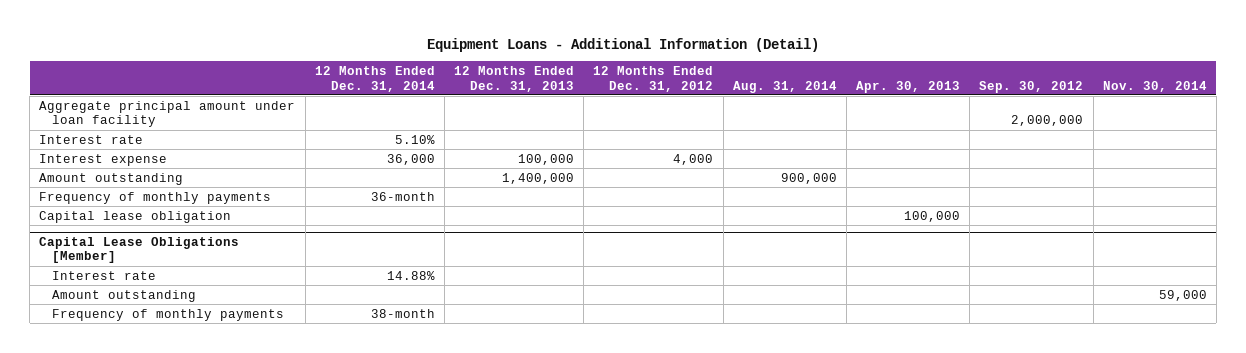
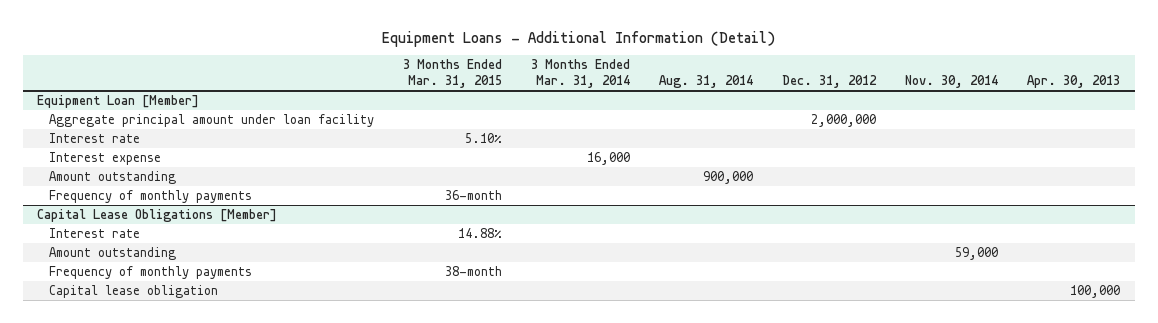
- | 12 Months Ended Dec. 31, 2014 | 12 Months Ended Dec. 31, 2013 | 12 Months Ended Dec. 31, 2012 | Aug. 31, 2014 | Apr. 30, 2013 | Sep. 30, 2012 | Nov. 30, 2014
+ | 3 Months Ended Mar. 31, 2015 | 3 Months Ended Mar. 31, 2014 | Aug. 31, 2014 | Dec. 31, 2012 | Nov. 30, 2014 | Apr. 30, 2013
+ Equipment Loan [Member]
- Capital lease obligation | | | | | 100,000 | |
@ Capital Lease Obligations [Member]
+ Capital lease obligation | | | | | | 100,000

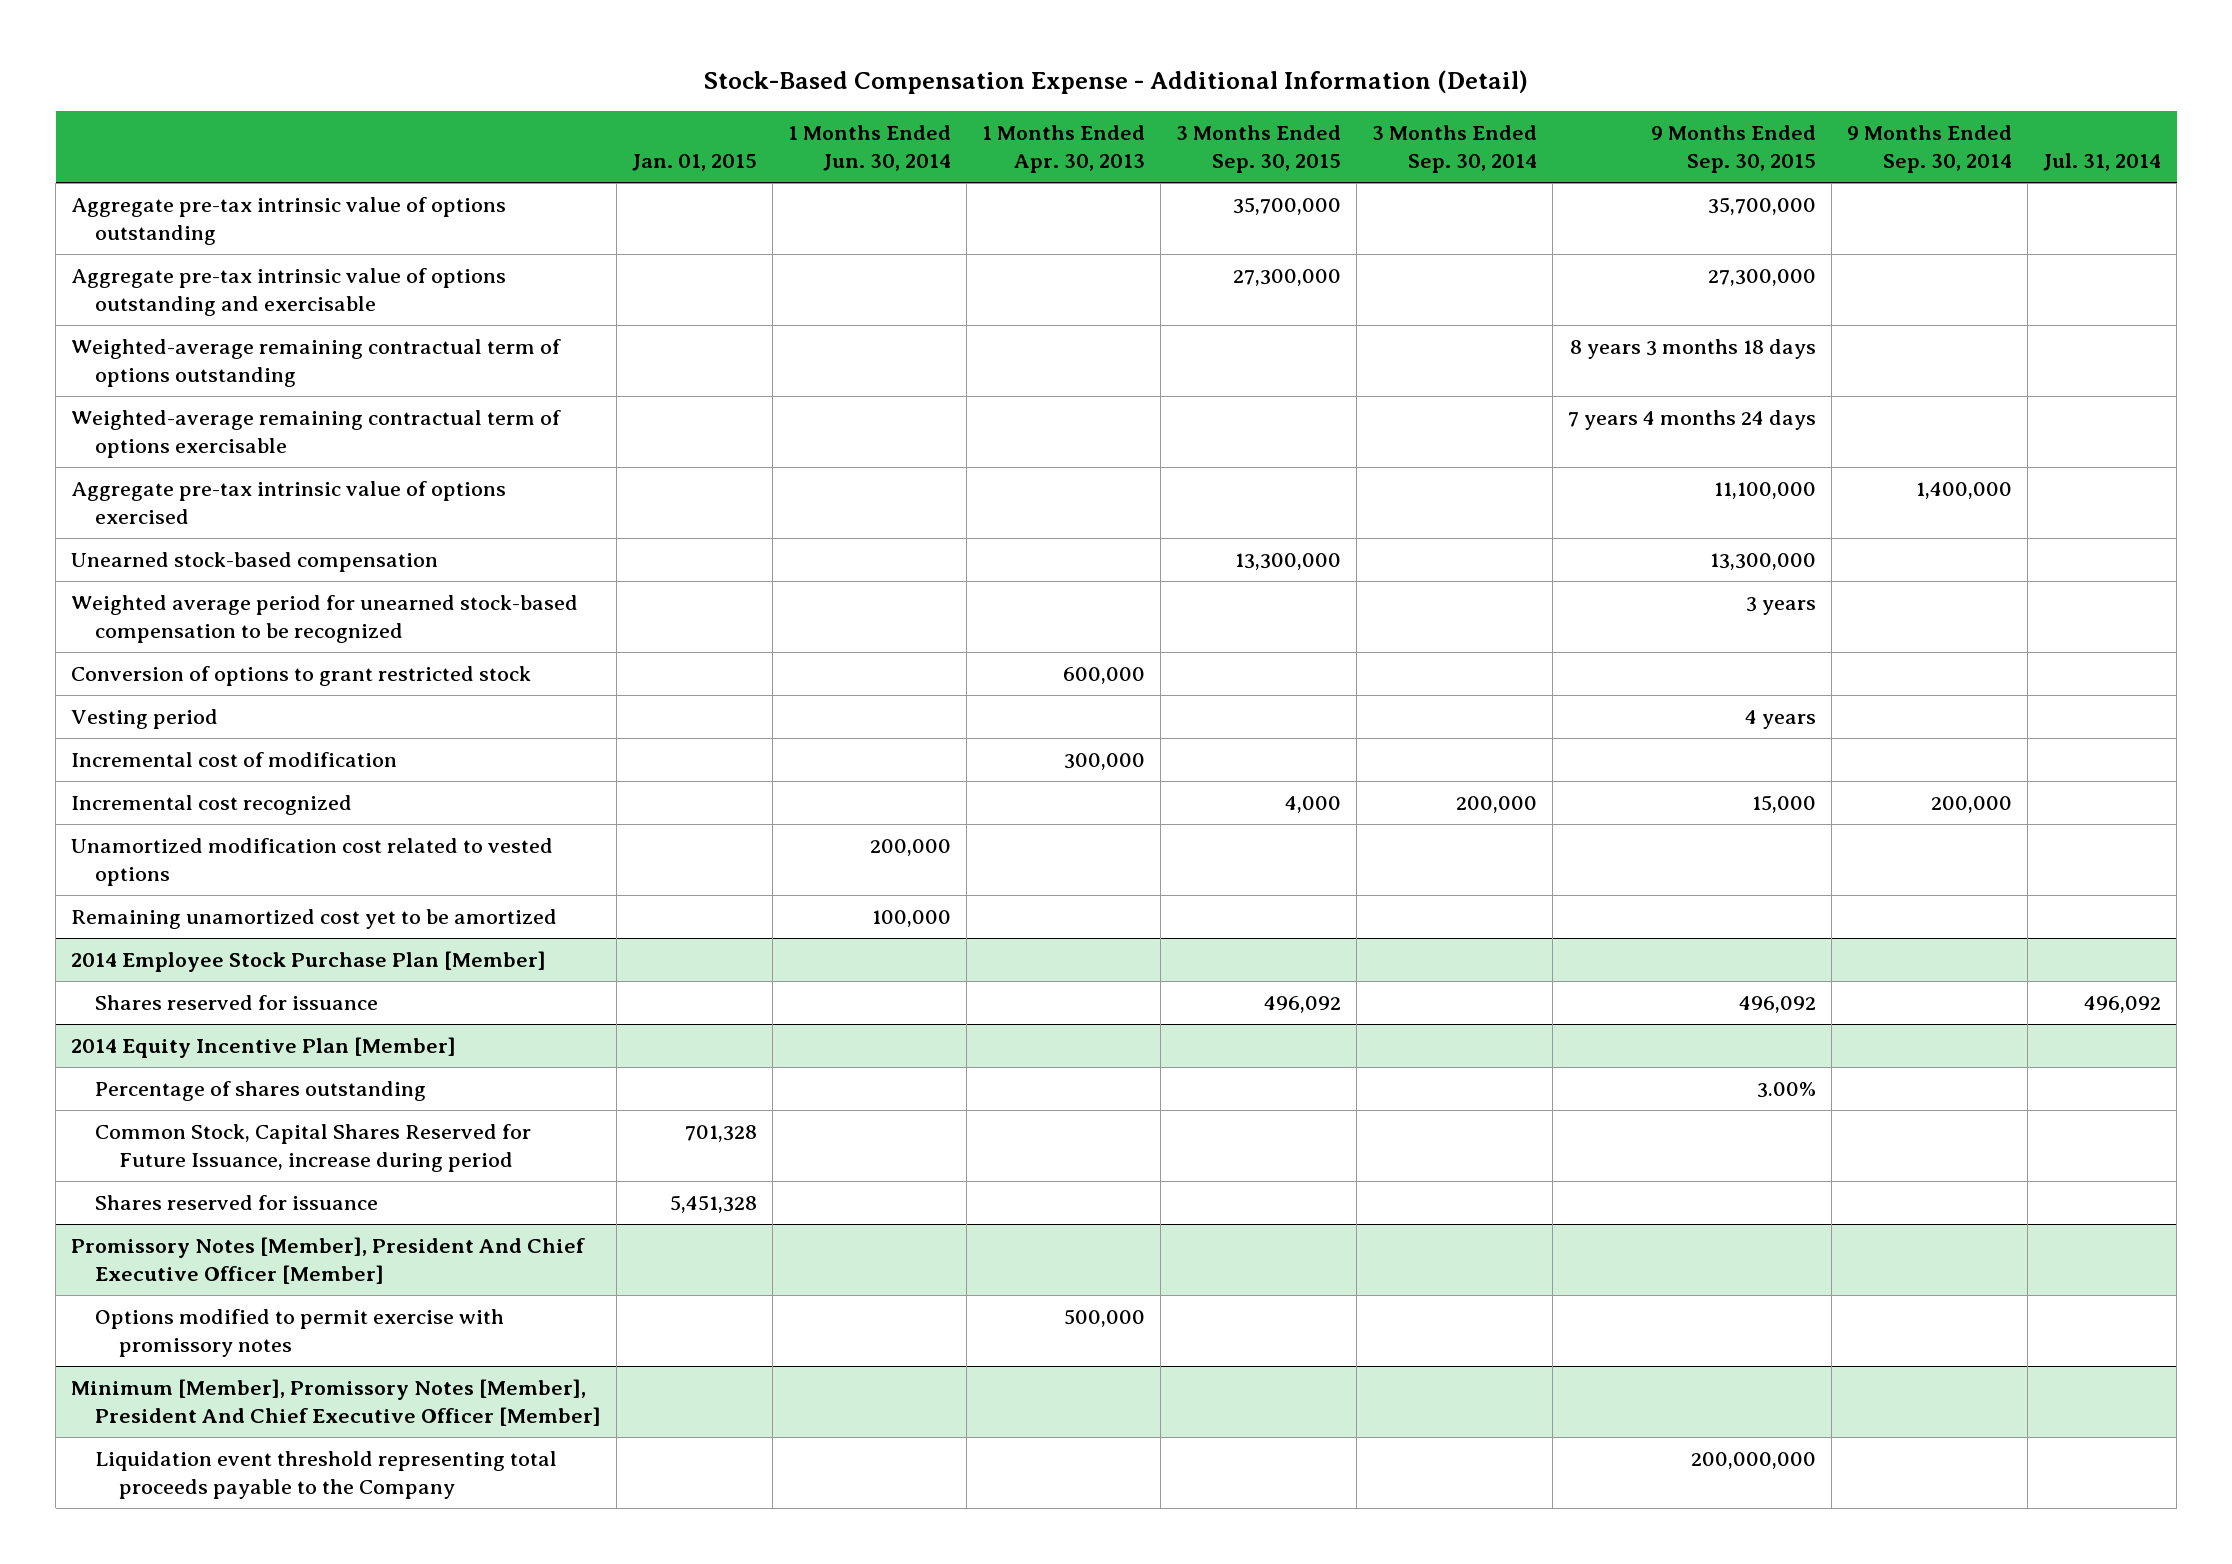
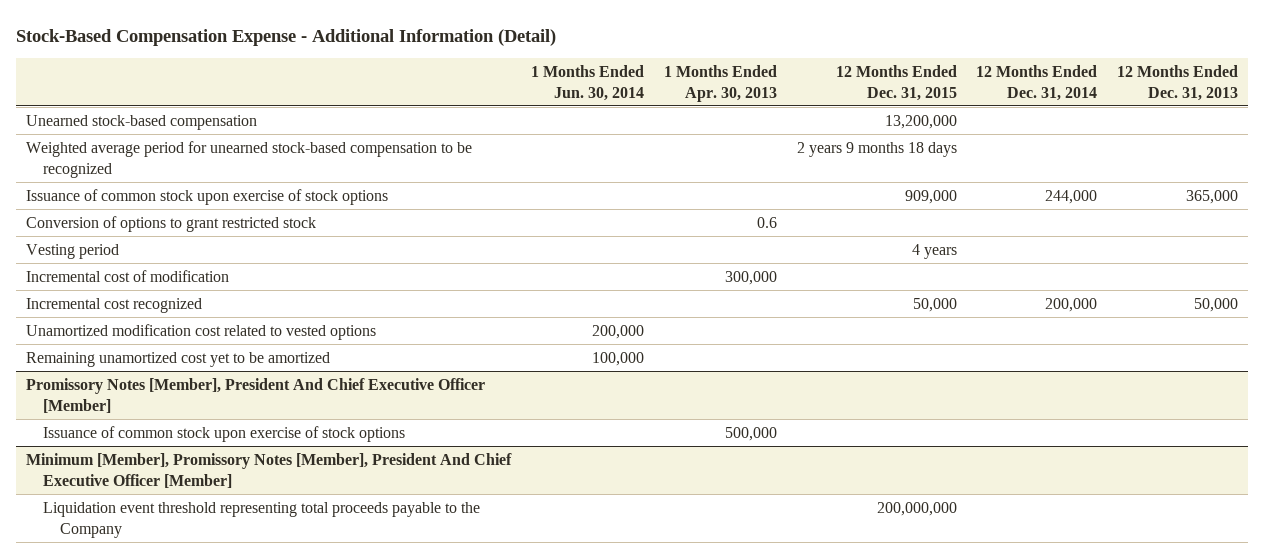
- | Jan. 01, 2015 | 1 Months Ended Jun. 30, 2014 | 1 Months Ended Apr. 30, 2013 | 3 Months Ended Sep. 30, 2015 | 3 Months Ended Sep. 30, 2014 | 9 Months Ended Sep. 30, 2015 | 9 Months Ended Sep. 30, 2014 | Jul. 31, 2014
+ | 1 Months Ended Jun. 30, 2014 | 1 Months Ended Apr. 30, 2013 | 12 Months Ended Dec. 31, 2015 | 12 Months Ended Dec. 31, 2014 | 12 Months Ended Dec. 31, 2013
- Aggregate pre-tax intrinsic value of options outstanding | | | | 35,700,000 | | 35,700,000 | |
- Aggregate pre-tax intrinsic value of options outstanding and exercisable | | | | 27,300,000 | | 27,300,000 | |
- Weighted-average remaining contractual term of options outstanding | | | | | | 8 years 3 months 18 days | |
- Weighted-average remaining contractual term of options exercisable | | | | | | 7 years 4 months 24 days | |
- Aggregate pre-tax intrinsic value of options exercised | | | | | | 11,100,000 | 1,400,000 |
- Conversion of options to grant restricted stock | | | 600,000 | | | | |
+ Issuance of common stock upon exercise of stock options | | | 909,000 | 244,000 | 365,000
+ Conversion of options to grant restricted stock | | 0.6 | | |
- 2014 Employee Stock Purchase Plan [Member]
- Shares reserved for issuance | | | | 496,092 | | 496,092 | | 496,092
- 2014 Equity Incentive Plan [Member]
- Percentage of shares outstanding | | | | | | 3.00% | |
- Common Stock, Capital Shares Reserved for Future Issuance, increase during period | 701,328 | | | | | | |
- Shares reserved for issuance | 5,451,328 | | | | | | |
@ Promissory Notes [Member], President And Chief Executive Officer [Member]
- Options modified to permit exercise with promissory notes | | | 500,000 | | | | |
+ Issuance of common stock upon exercise of stock options | | 500,000 | | |

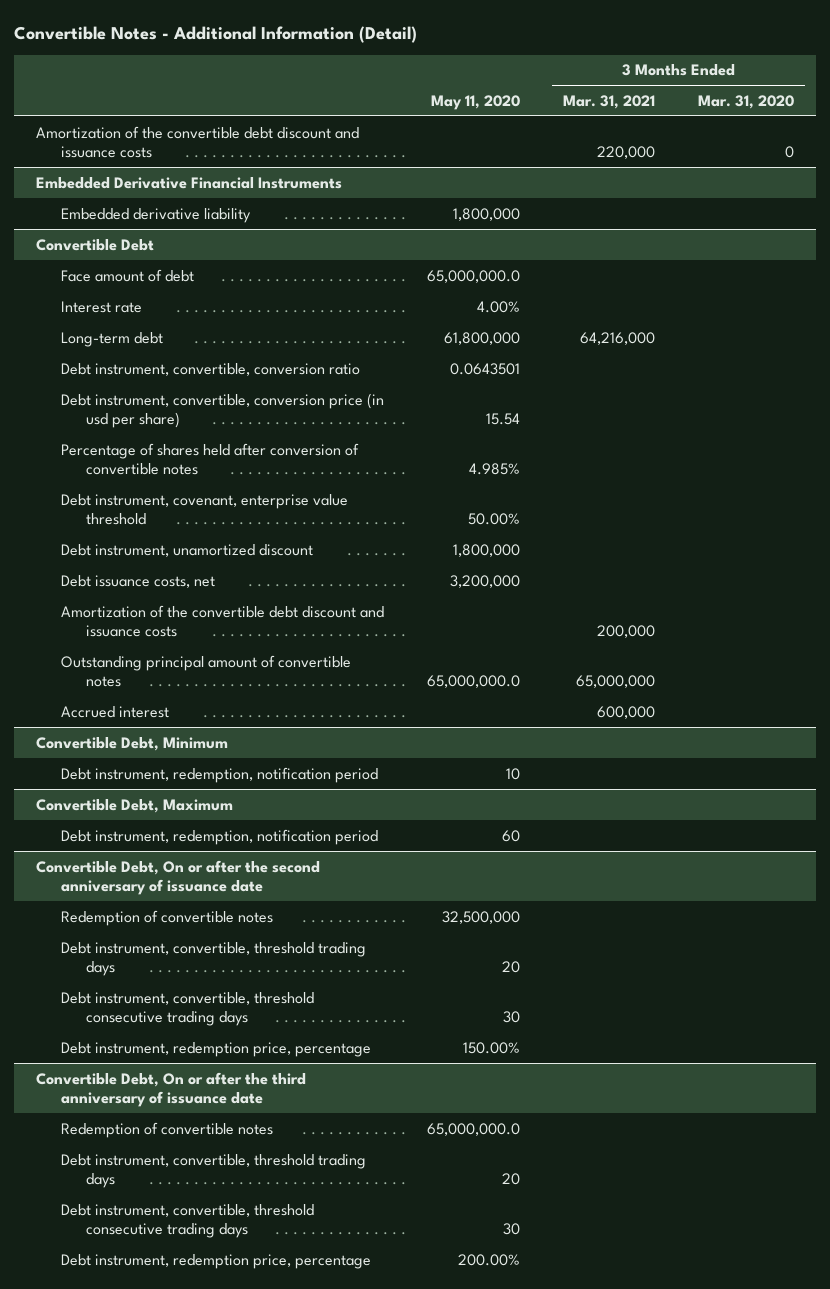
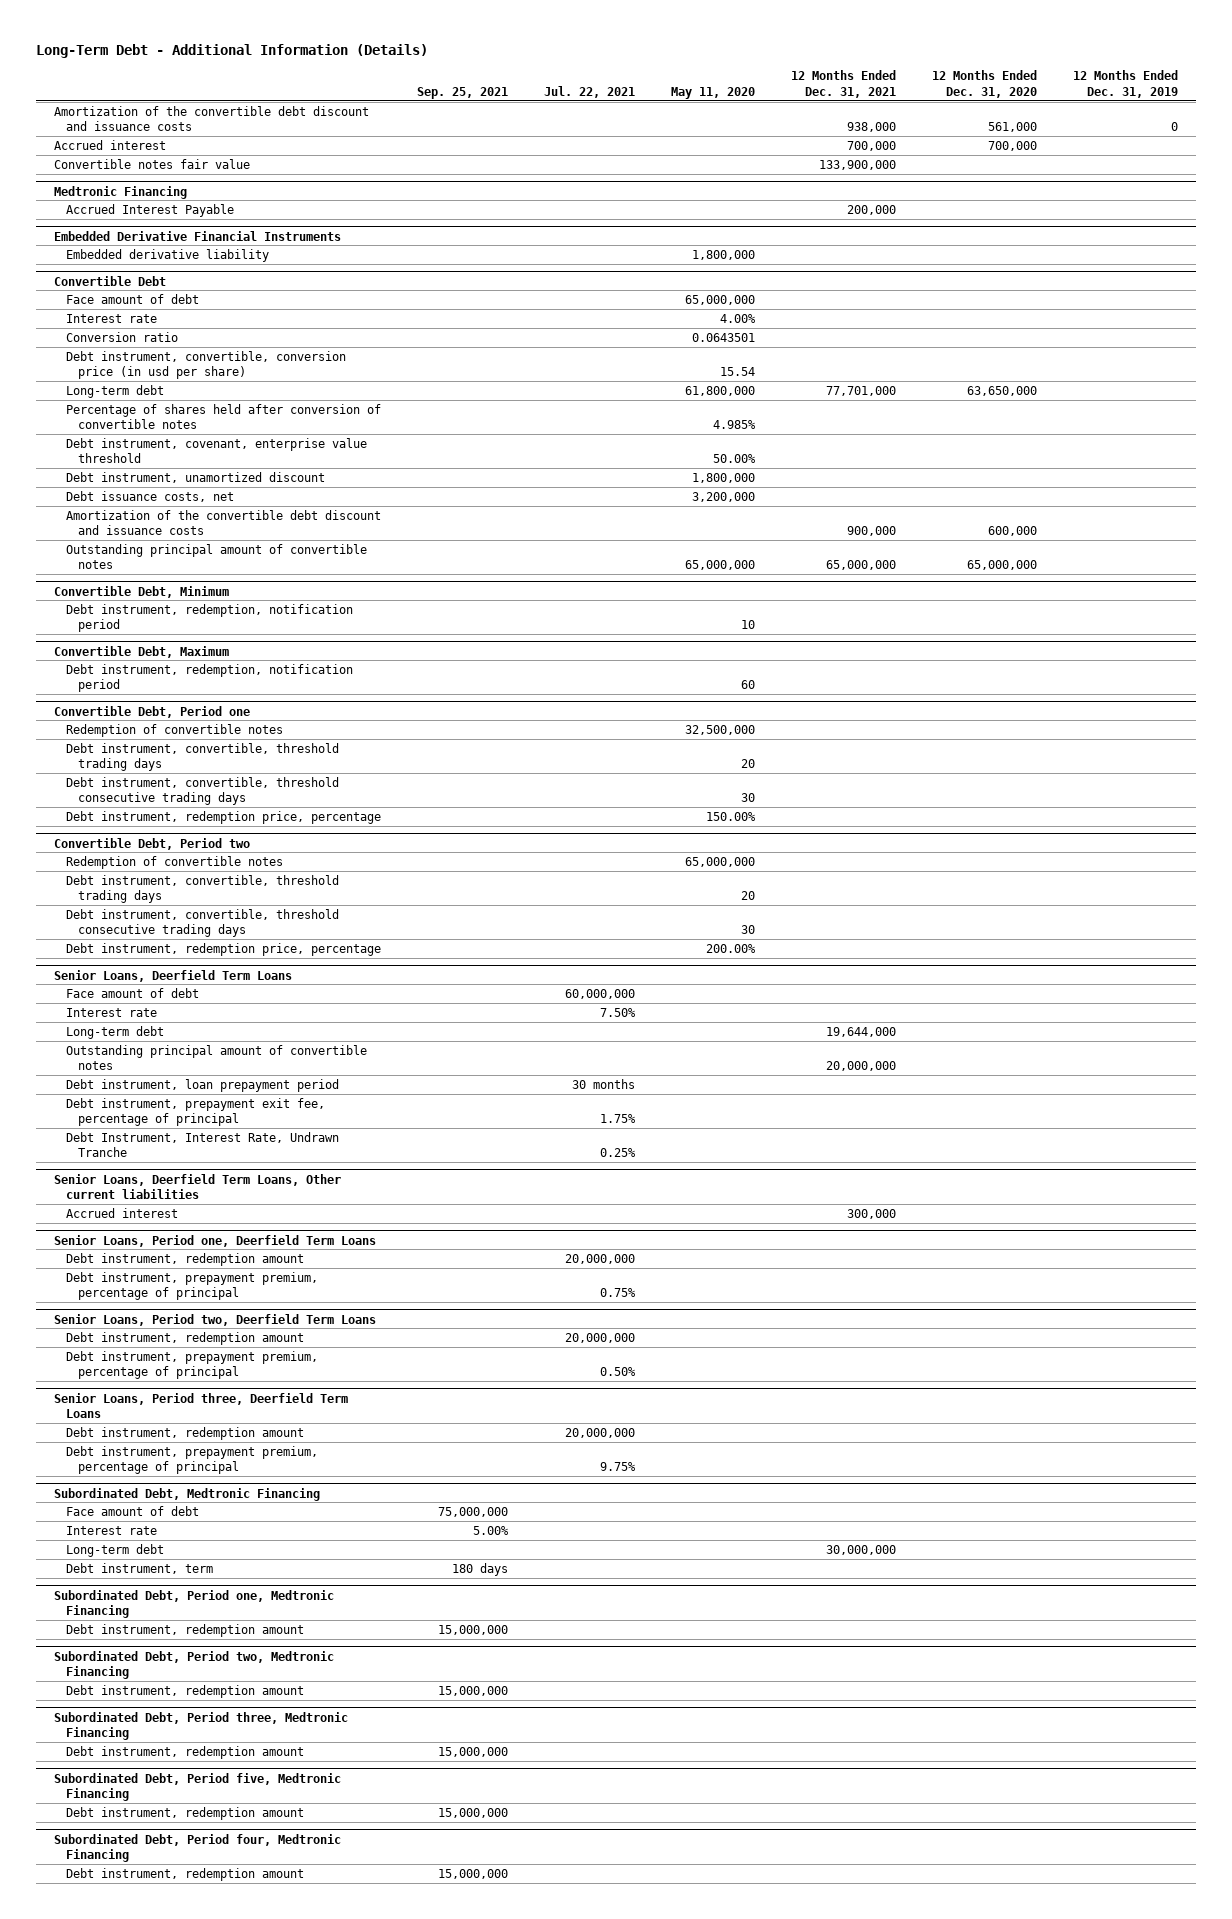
- Convertible Notes - Additional Information (Detail)
+ Long-Term Debt - Additional Information (Details)
- | May 11, 2020 | 3 Months Ended Mar. 31, 2021 | 3 Months Ended Mar. 31, 2020
+ | Sep. 25, 2021 | Jul. 22, 2021 | May 11, 2020 | 12 Months Ended Dec. 31, 2021 | 12 Months Ended Dec. 31, 2020 | 12 Months Ended Dec. 31, 2019
+ Accrued interest | | | | 700,000 | 700,000 |
+ Convertible notes fair value | | | | 133,900,000 | |
+ Medtronic Financing
+ Accrued Interest Payable | | | | 200,000 | |
@ Convertible Debt
- Face amount of debt | 65,000,000.0 | |
+ Face amount of debt | | | 65,000,000 | | |
- Debt instrument, convertible, conversion ratio | 0.0643501 | |
+ Conversion ratio | | | 0.0643501 | | |
moved down: Long-term debt | | | 61,800,000 | 77,701,000 | 63,650,000 |
- Outstanding principal amount of convertible notes | 65,000,000.0 | 65,000,000 |
- Accrued interest | | 600,000 |
+ Outstanding principal amount of convertible notes | | | 65,000,000 | 65,000,000 | 65,000,000 |
- Convertible Debt, On or after the second anniversary of issuance date
+ Convertible Debt, Period one
- Convertible Debt, On or after the third anniversary of issuance date
- Redemption of convertible notes | 65,000,000.0 | |
+ Convertible Debt, Period two
+ Redemption of convertible notes | | | 65,000,000 | | |
+ Senior Loans, Deerfield Term Loans
+ Face amount of debt | | 60,000,000 | | | |
+ Interest rate | | 7.50% | | | |
+ Long-term debt | | | | 19,644,000 | |
+ Outstanding principal amount of convertible notes | | | | 20,000,000 | |
+ Debt instrument, loan prepayment period | | 30 months | | | |
+ Debt instrument, prepayment exit fee, percentage of principal | | 1.75% | | | |
+ Debt Instrument, Interest Rate, Undrawn Tranche | | 0.25% | | | |
+ Senior Loans, Deerfield Term Loans, Other current liabilities
+ Accrued interest | | | | 300,000 | |
+ Senior Loans, Period one, Deerfield Term Loans
+ Debt instrument, redemption amount | | 20,000,000 | | | |
+ Debt instrument, prepayment premium, percentage of principal | | 0.75% | | | |
+ Senior Loans, Period two, Deerfield Term Loans
+ Debt instrument, redemption amount | | 20,000,000 | | | |
+ Debt instrument, prepayment premium, percentage of principal | | 0.50% | | | |
+ Senior Loans, Period three, Deerfield Term Loans
+ Debt instrument, redemption amount | | 20,000,000 | | | |
+ Debt instrument, prepayment premium, percentage of principal | | 9.75% | | | |
+ Subordinated Debt, Medtronic Financing
+ Face amount of debt | 75,000,000 | | | | |
+ Interest rate | 5.00% | | | | |
+ Long-term debt | | | | 30,000,000 | |
+ Debt instrument, term | 180 days | | | | |
+ Subordinated Debt, Period one, Medtronic Financing
+ Debt instrument, redemption amount | 15,000,000 | | | | |
+ Subordinated Debt, Period two, Medtronic Financing
+ Debt instrument, redemption amount | 15,000,000 | | | | |
+ Subordinated Debt, Period three, Medtronic Financing
+ Debt instrument, redemption amount | 15,000,000 | | | | |
+ Subordinated Debt, Period five, Medtronic Financing
+ Debt instrument, redemption amount | 15,000,000 | | | | |
+ Subordinated Debt, Period four, Medtronic Financing
+ Debt instrument, redemption amount | 15,000,000 | | | | |

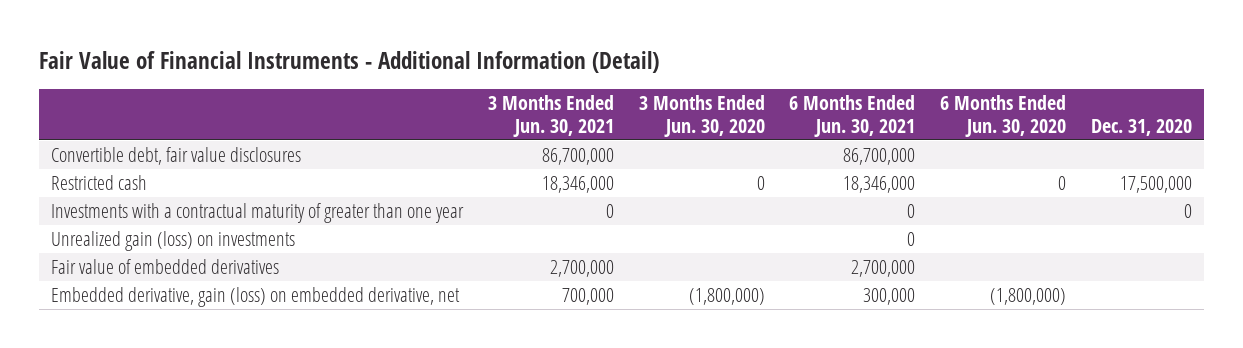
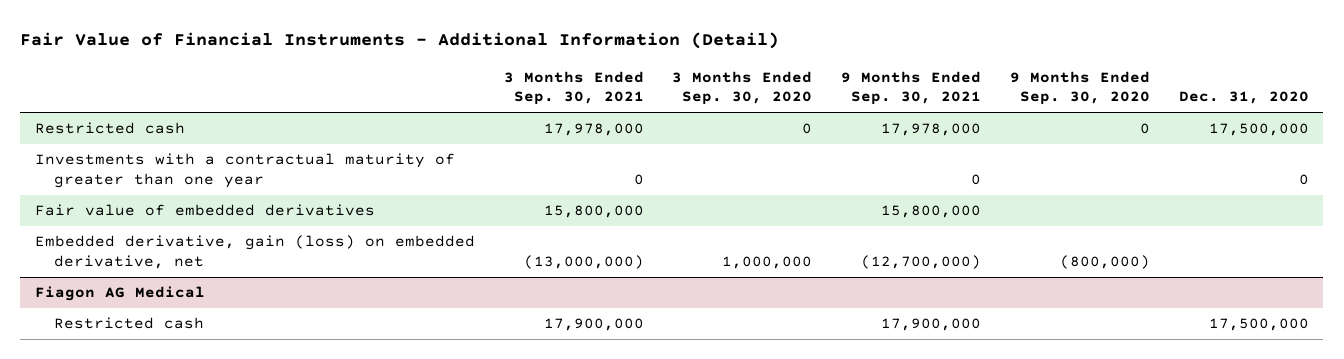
- | 3 Months Ended Jun. 30, 2021 | 3 Months Ended Jun. 30, 2020 | 6 Months Ended Jun. 30, 2021 | 6 Months Ended Jun. 30, 2020 | Dec. 31, 2020
+ | 3 Months Ended Sep. 30, 2021 | 3 Months Ended Sep. 30, 2020 | 9 Months Ended Sep. 30, 2021 | 9 Months Ended Sep. 30, 2020 | Dec. 31, 2020
- Convertible debt, fair value disclosures | 86,700,000 | | 86,700,000 | |
- Unrealized gain (loss) on investments | | | 0 | |
+ Fiagon AG Medical
+ Restricted cash | 17,900,000 | | 17,900,000 | | 17,500,000

